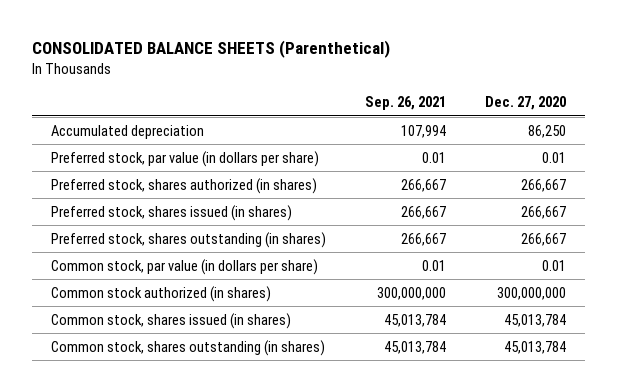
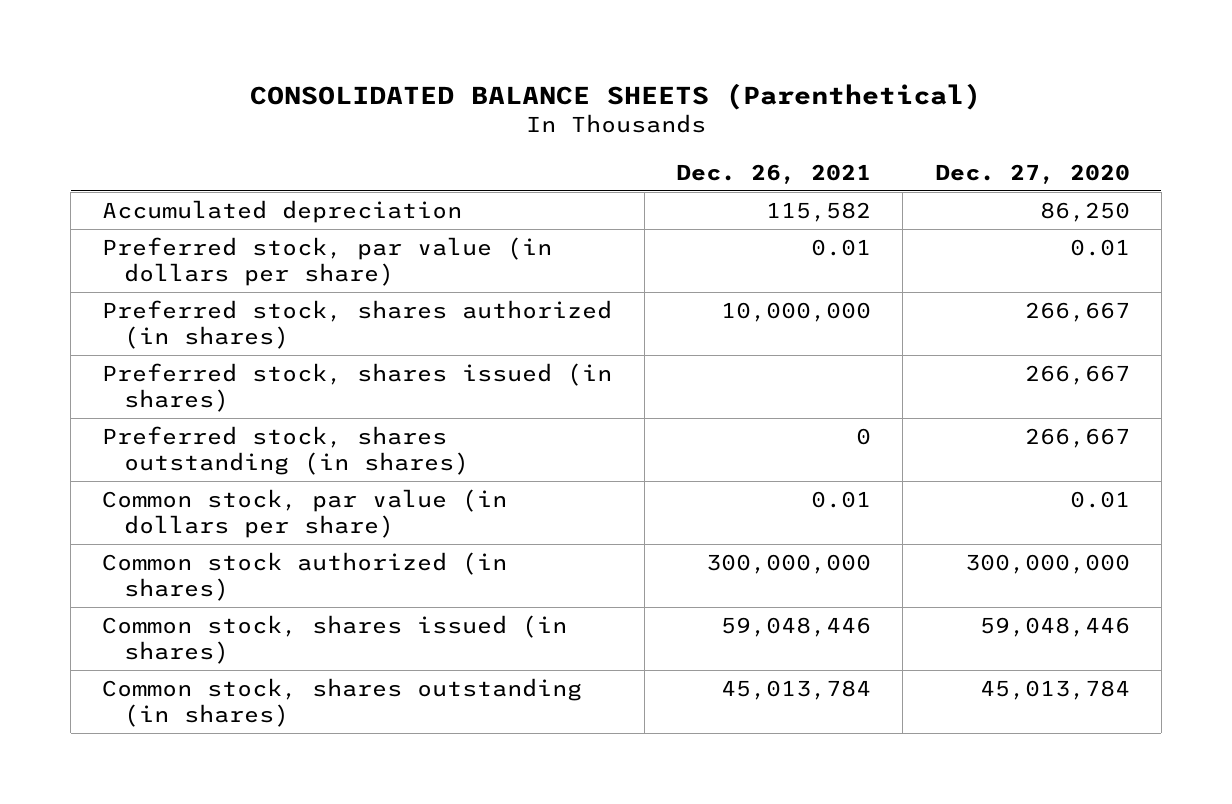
- | Sep. 26, 2021 | Dec. 27, 2020
+ | Dec. 26, 2021 | Dec. 27, 2020
- Common stock, shares issued (in shares) | 45,013,784 | 45,013,784
+ Common stock, shares issued (in shares) | 59,048,446 | 59,048,446

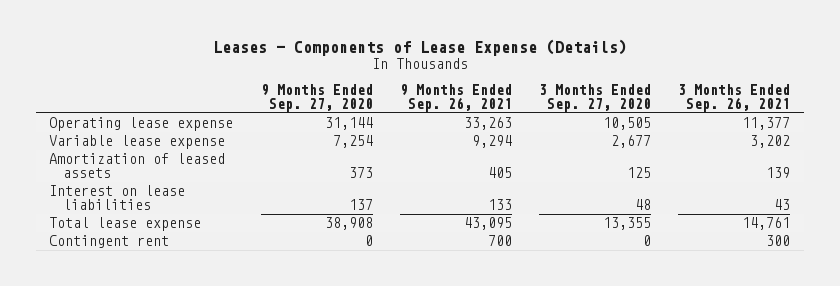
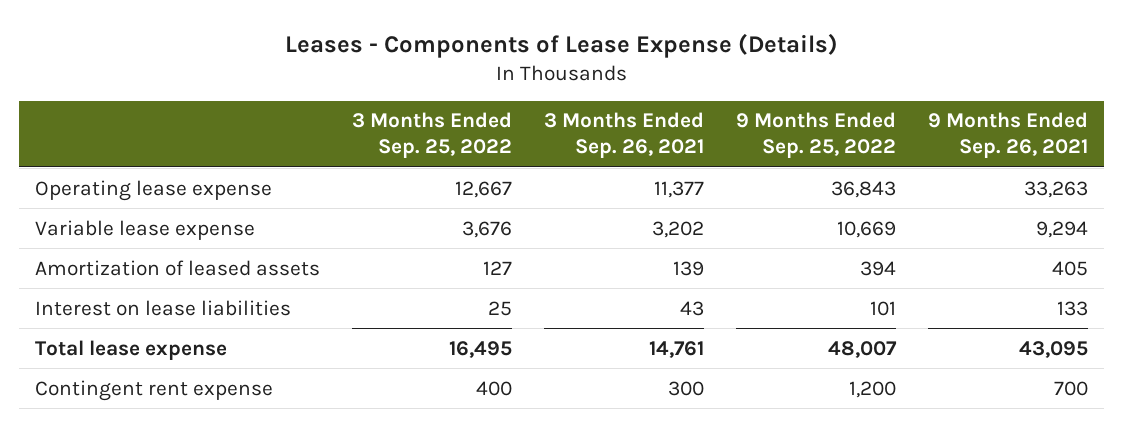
- | 9 Months Ended Sep. 27, 2020 | 9 Months Ended Sep. 26, 2021 | 3 Months Ended Sep. 27, 2020 | 3 Months Ended Sep. 26, 2021
+ | 3 Months Ended Sep. 25, 2022 | 3 Months Ended Sep. 26, 2021 | 9 Months Ended Sep. 25, 2022 | 9 Months Ended Sep. 26, 2021
- Contingent rent | 0 | 700 | 0 | 300
+ Contingent rent expense | 400 | 300 | 1,200 | 700

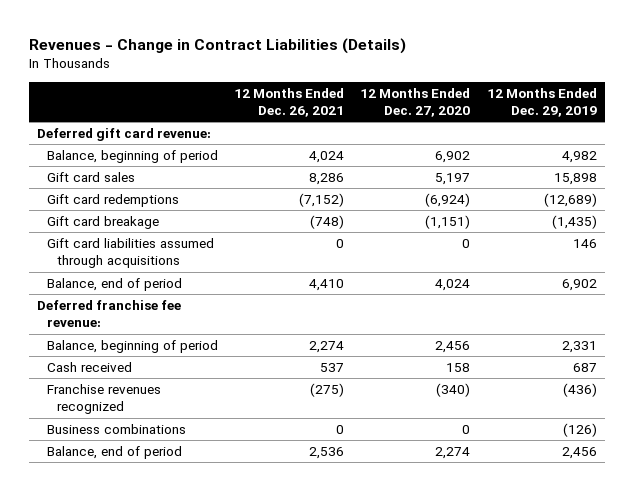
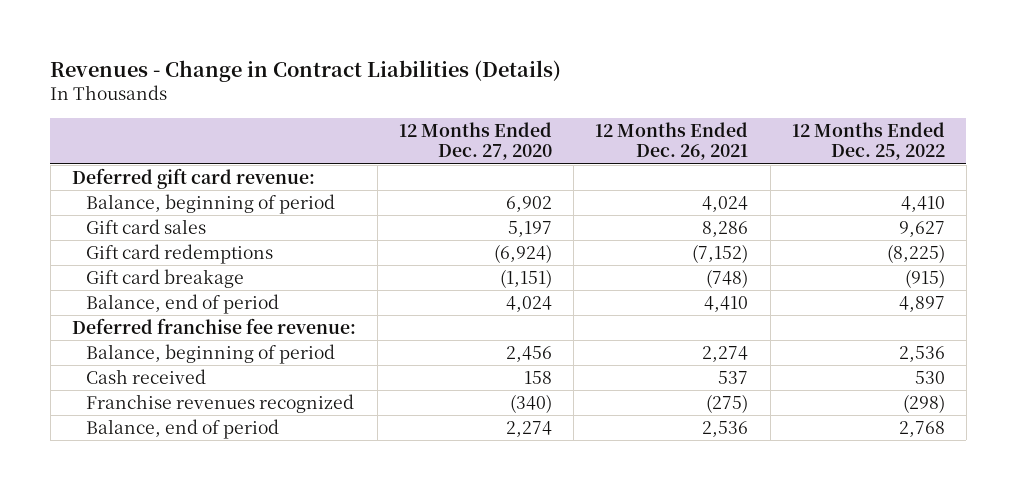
- | 12 Months Ended Dec. 26, 2021 | 12 Months Ended Dec. 27, 2020 | 12 Months Ended Dec. 29, 2019
+ | 12 Months Ended Dec. 27, 2020 | 12 Months Ended Dec. 26, 2021 | 12 Months Ended Dec. 25, 2022
- Gift card liabilities assumed through acquisitions | 0 | 0 | 146
- Business combinations | 0 | 0 | (126)

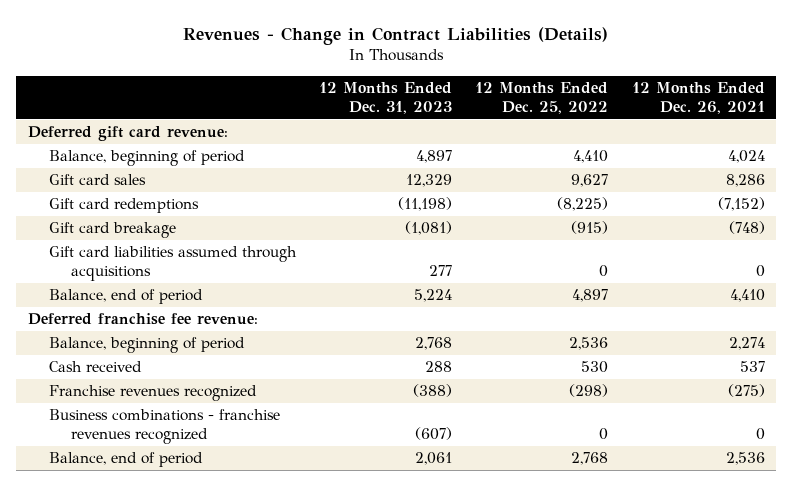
- | 12 Months Ended Dec. 27, 2020 | 12 Months Ended Dec. 26, 2021 | 12 Months Ended Dec. 25, 2022
+ | 12 Months Ended Dec. 31, 2023 | 12 Months Ended Dec. 25, 2022 | 12 Months Ended Dec. 26, 2021
+ Gift card liabilities assumed through acquisitions | 277 | 0 | 0
+ Business combinations - franchise revenues recognized | (607) | 0 | 0

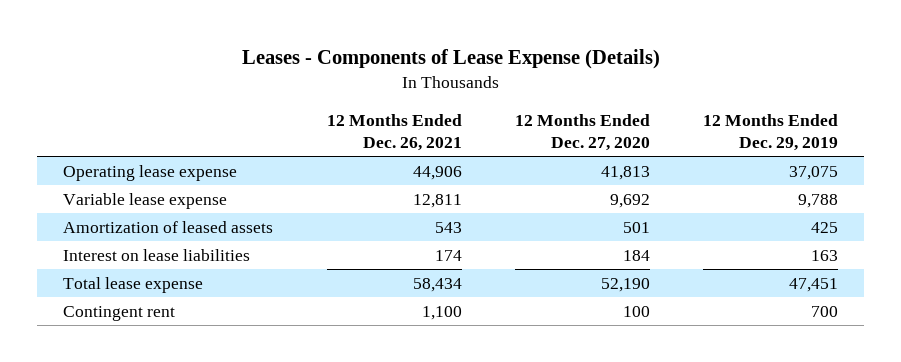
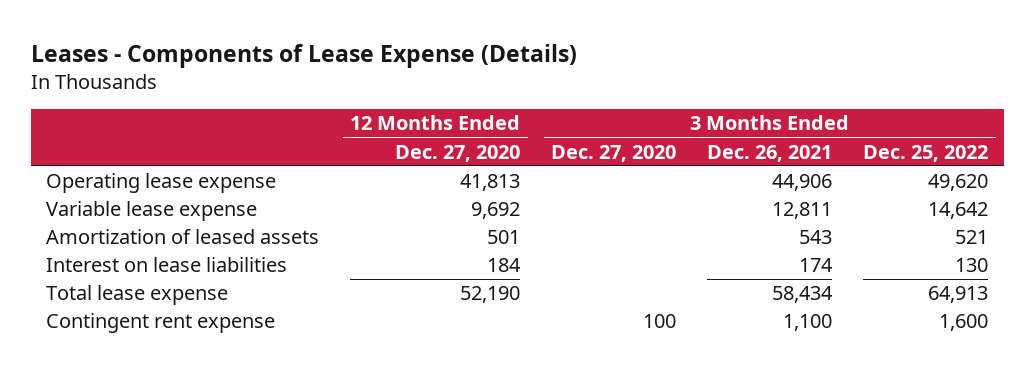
- | 12 Months Ended Dec. 26, 2021 | 12 Months Ended Dec. 27, 2020 | 12 Months Ended Dec. 29, 2019
+ | 12 Months Ended Dec. 27, 2020 | 3 Months Ended Dec. 27, 2020 | 3 Months Ended Dec. 26, 2021 | 3 Months Ended Dec. 25, 2022
- Contingent rent | 1,100 | 100 | 700
+ Contingent rent expense | | 100 | 1,100 | 1,600

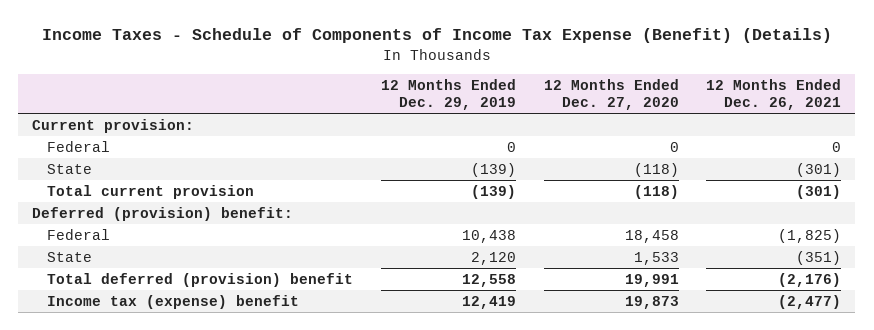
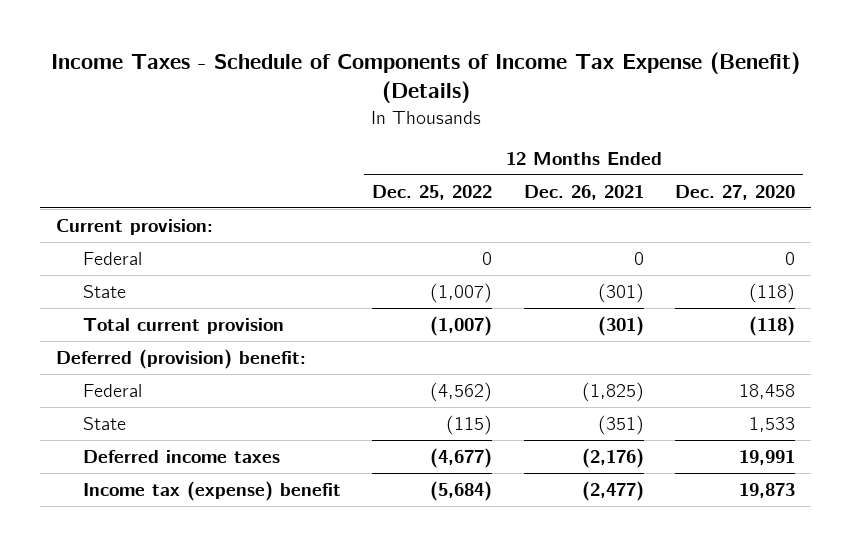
- | 12 Months Ended Dec. 29, 2019 | 12 Months Ended Dec. 27, 2020 | 12 Months Ended Dec. 26, 2021
+ | 12 Months Ended Dec. 25, 2022 | 12 Months Ended Dec. 26, 2021 | 12 Months Ended Dec. 27, 2020
- Total deferred (provision) benefit | 12,558 | 19,991 | (2,176)
+ Deferred income taxes | (4,677) | (2,176) | 19,991

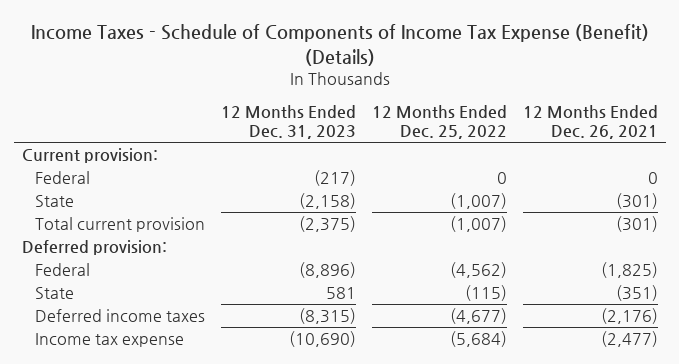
- | 12 Months Ended Dec. 25, 2022 | 12 Months Ended Dec. 26, 2021 | 12 Months Ended Dec. 27, 2020
+ | 12 Months Ended Dec. 31, 2023 | 12 Months Ended Dec. 25, 2022 | 12 Months Ended Dec. 26, 2021
- Deferred (provision) benefit:
+ Deferred provision:
- Income tax (expense) benefit | (5,684) | (2,477) | 19,873
+ Income tax expense | (10,690) | (5,684) | (2,477)

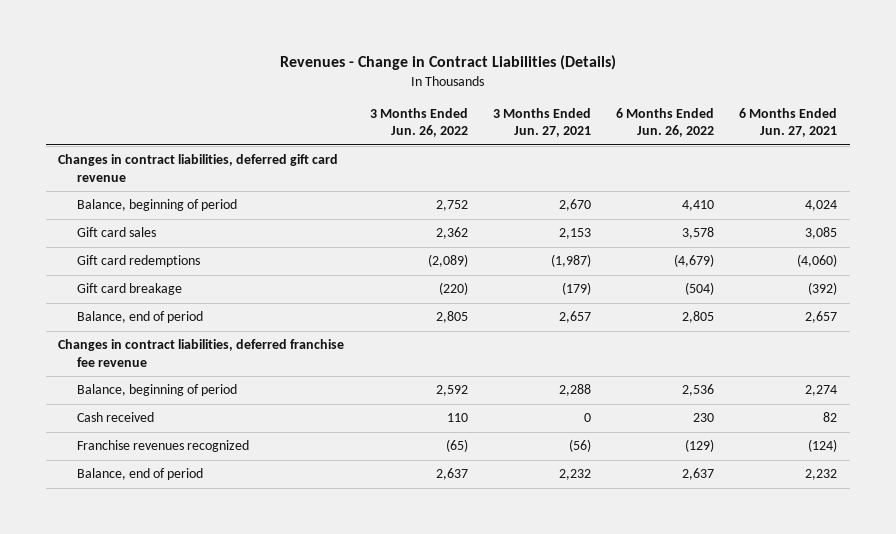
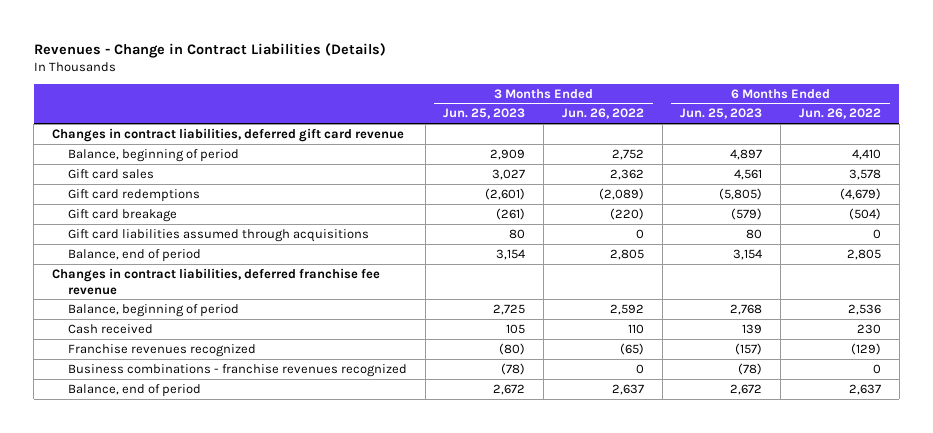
- | 3 Months Ended Jun. 26, 2022 | 3 Months Ended Jun. 27, 2021 | 6 Months Ended Jun. 26, 2022 | 6 Months Ended Jun. 27, 2021
+ | 3 Months Ended Jun. 25, 2023 | 3 Months Ended Jun. 26, 2022 | 6 Months Ended Jun. 25, 2023 | 6 Months Ended Jun. 26, 2022
+ Gift card liabilities assumed through acquisitions | 80 | 0 | 80 | 0
+ Business combinations - franchise revenues recognized | (78) | 0 | (78) | 0

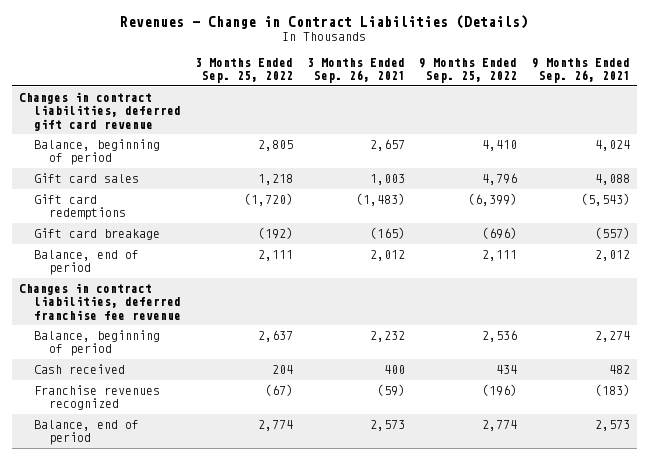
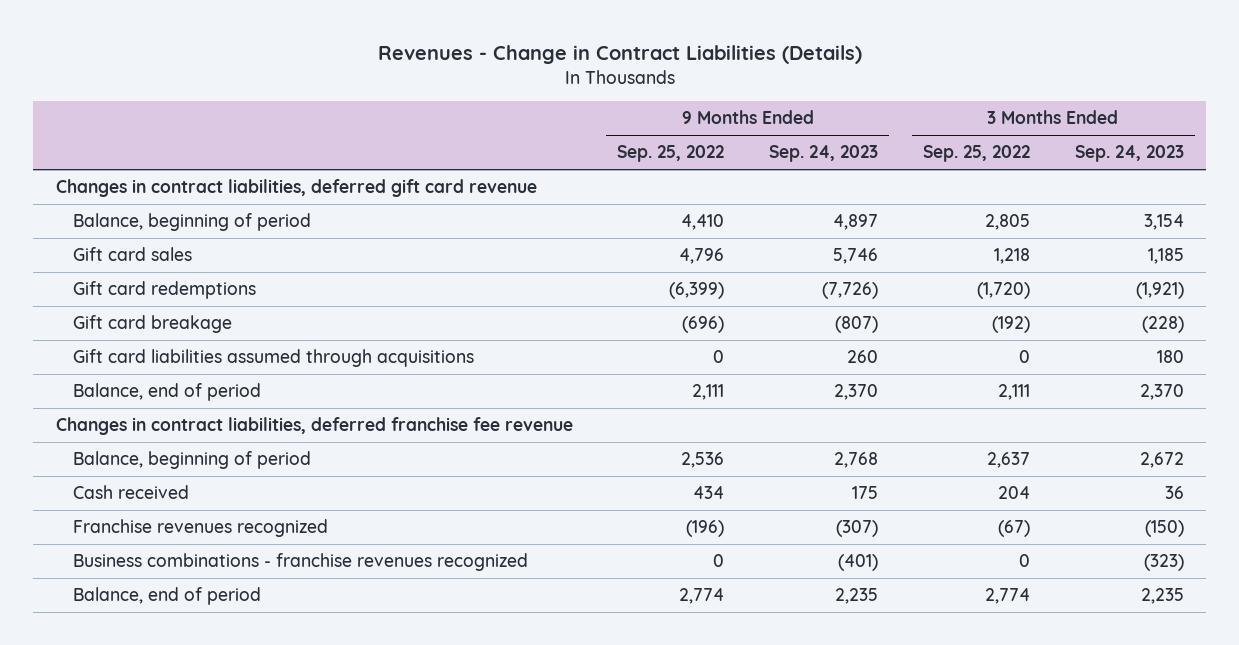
- | 3 Months Ended Sep. 25, 2022 | 3 Months Ended Sep. 26, 2021 | 9 Months Ended Sep. 25, 2022 | 9 Months Ended Sep. 26, 2021
+ | 9 Months Ended Sep. 25, 2022 | 9 Months Ended Sep. 24, 2023 | 3 Months Ended Sep. 25, 2022 | 3 Months Ended Sep. 24, 2023
+ Gift card liabilities assumed through acquisitions | 0 | 260 | 0 | 180
+ Business combinations - franchise revenues recognized | 0 | (401) | 0 | (323)

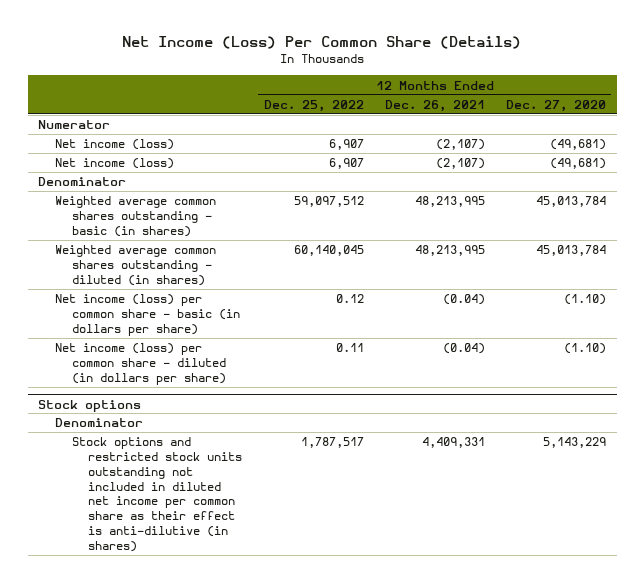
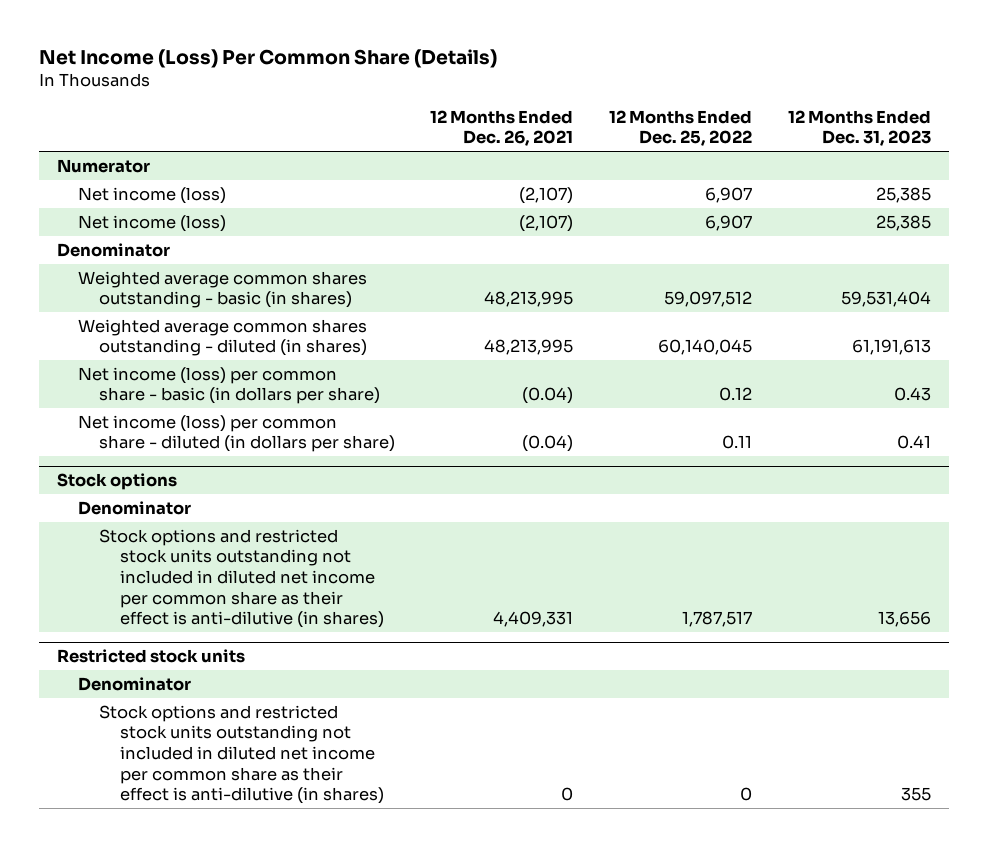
- | 12 Months Ended Dec. 25, 2022 | 12 Months Ended Dec. 26, 2021 | 12 Months Ended Dec. 27, 2020
+ | 12 Months Ended Dec. 26, 2021 | 12 Months Ended Dec. 25, 2022 | 12 Months Ended Dec. 31, 2023
+ Restricted stock units
+ Denominator
+ Stock options and restricted stock units outstanding not included in diluted net income per common share as their effect is anti-dilutive (in shares) | 0 | 0 | 355

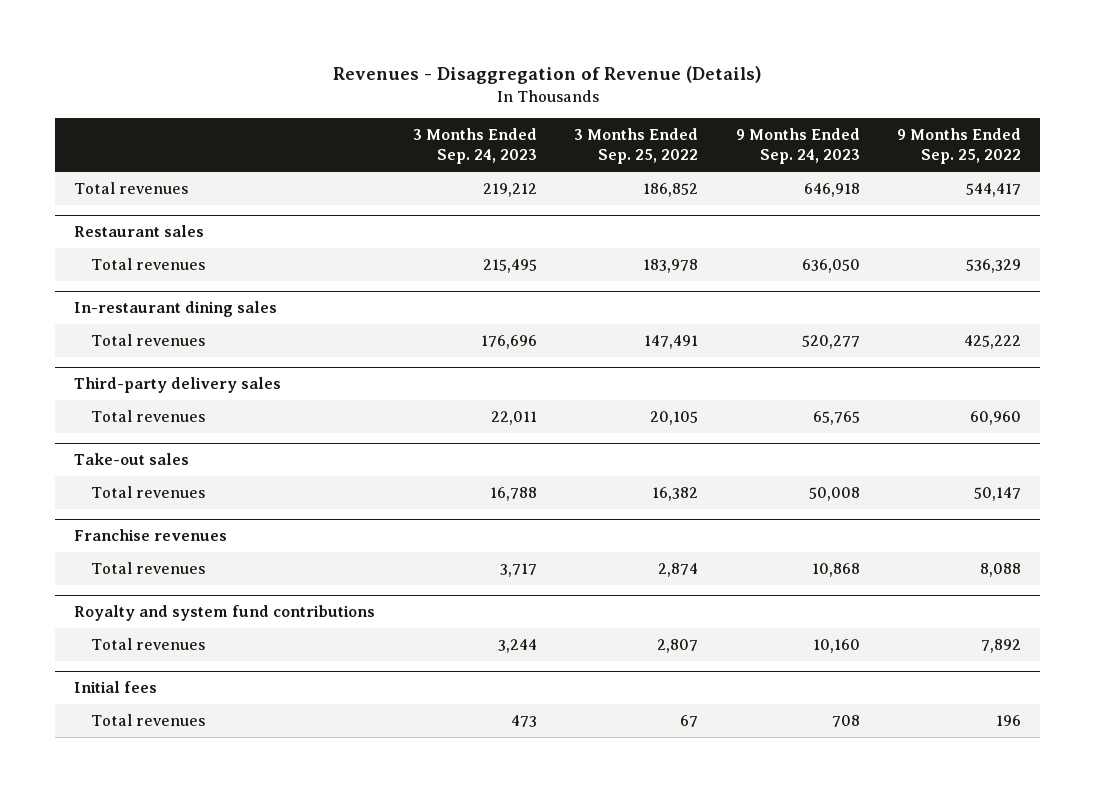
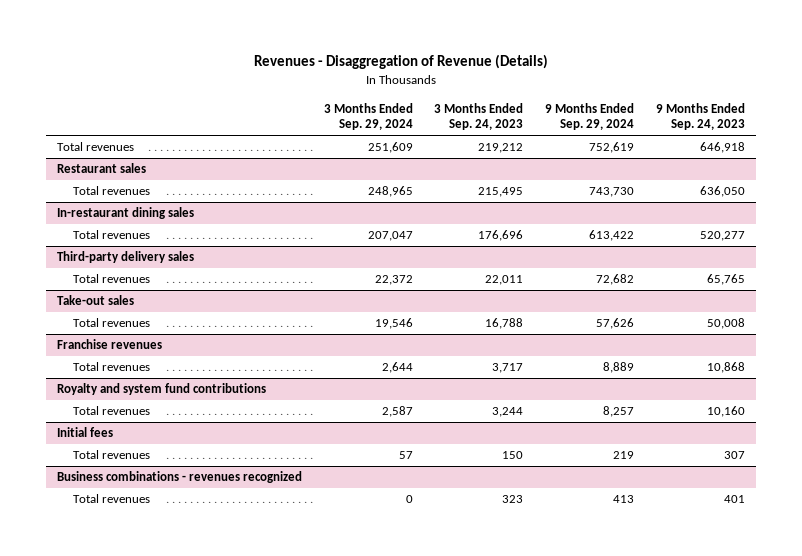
- | 3 Months Ended Sep. 24, 2023 | 3 Months Ended Sep. 25, 2022 | 9 Months Ended Sep. 24, 2023 | 9 Months Ended Sep. 25, 2022
+ | 3 Months Ended Sep. 29, 2024 | 3 Months Ended Sep. 24, 2023 | 9 Months Ended Sep. 29, 2024 | 9 Months Ended Sep. 24, 2023
@ Initial fees
- Total revenues | 473 | 67 | 708 | 196
+ Total revenues | 57 | 150 | 219 | 307
+ Business combinations - revenues recognized
+ Total revenues | 0 | 323 | 413 | 401

